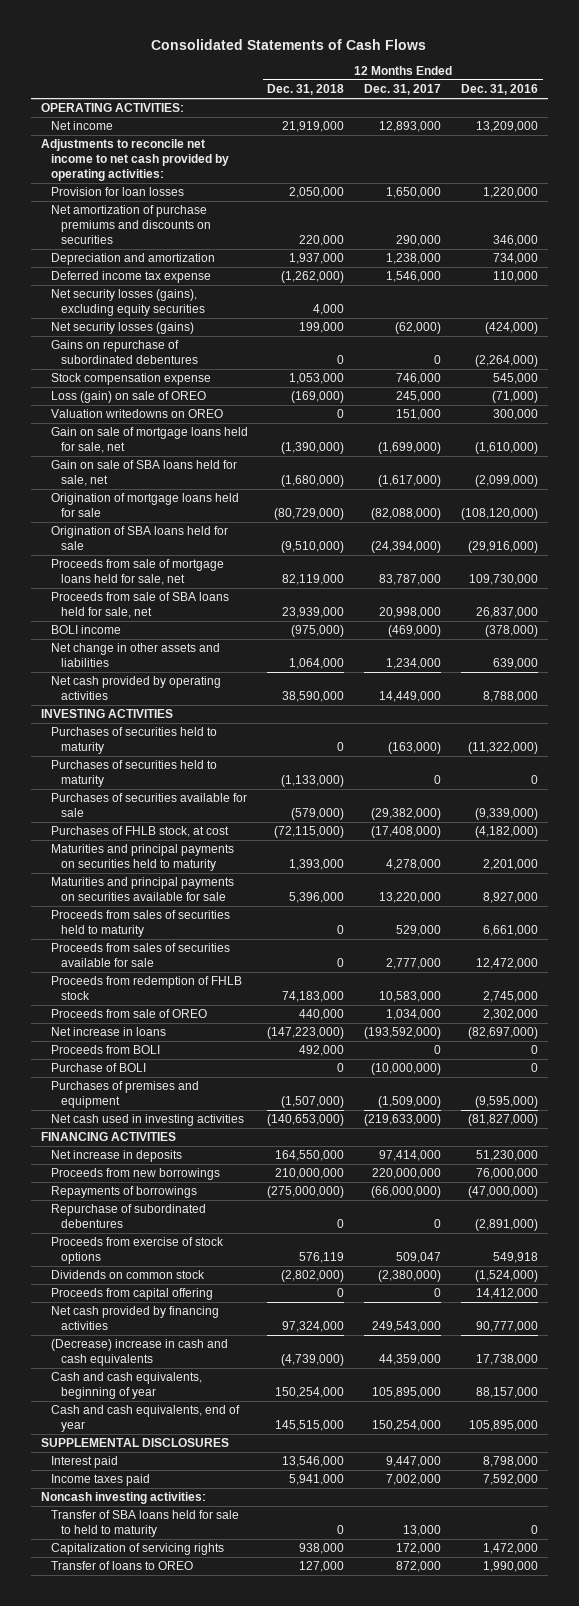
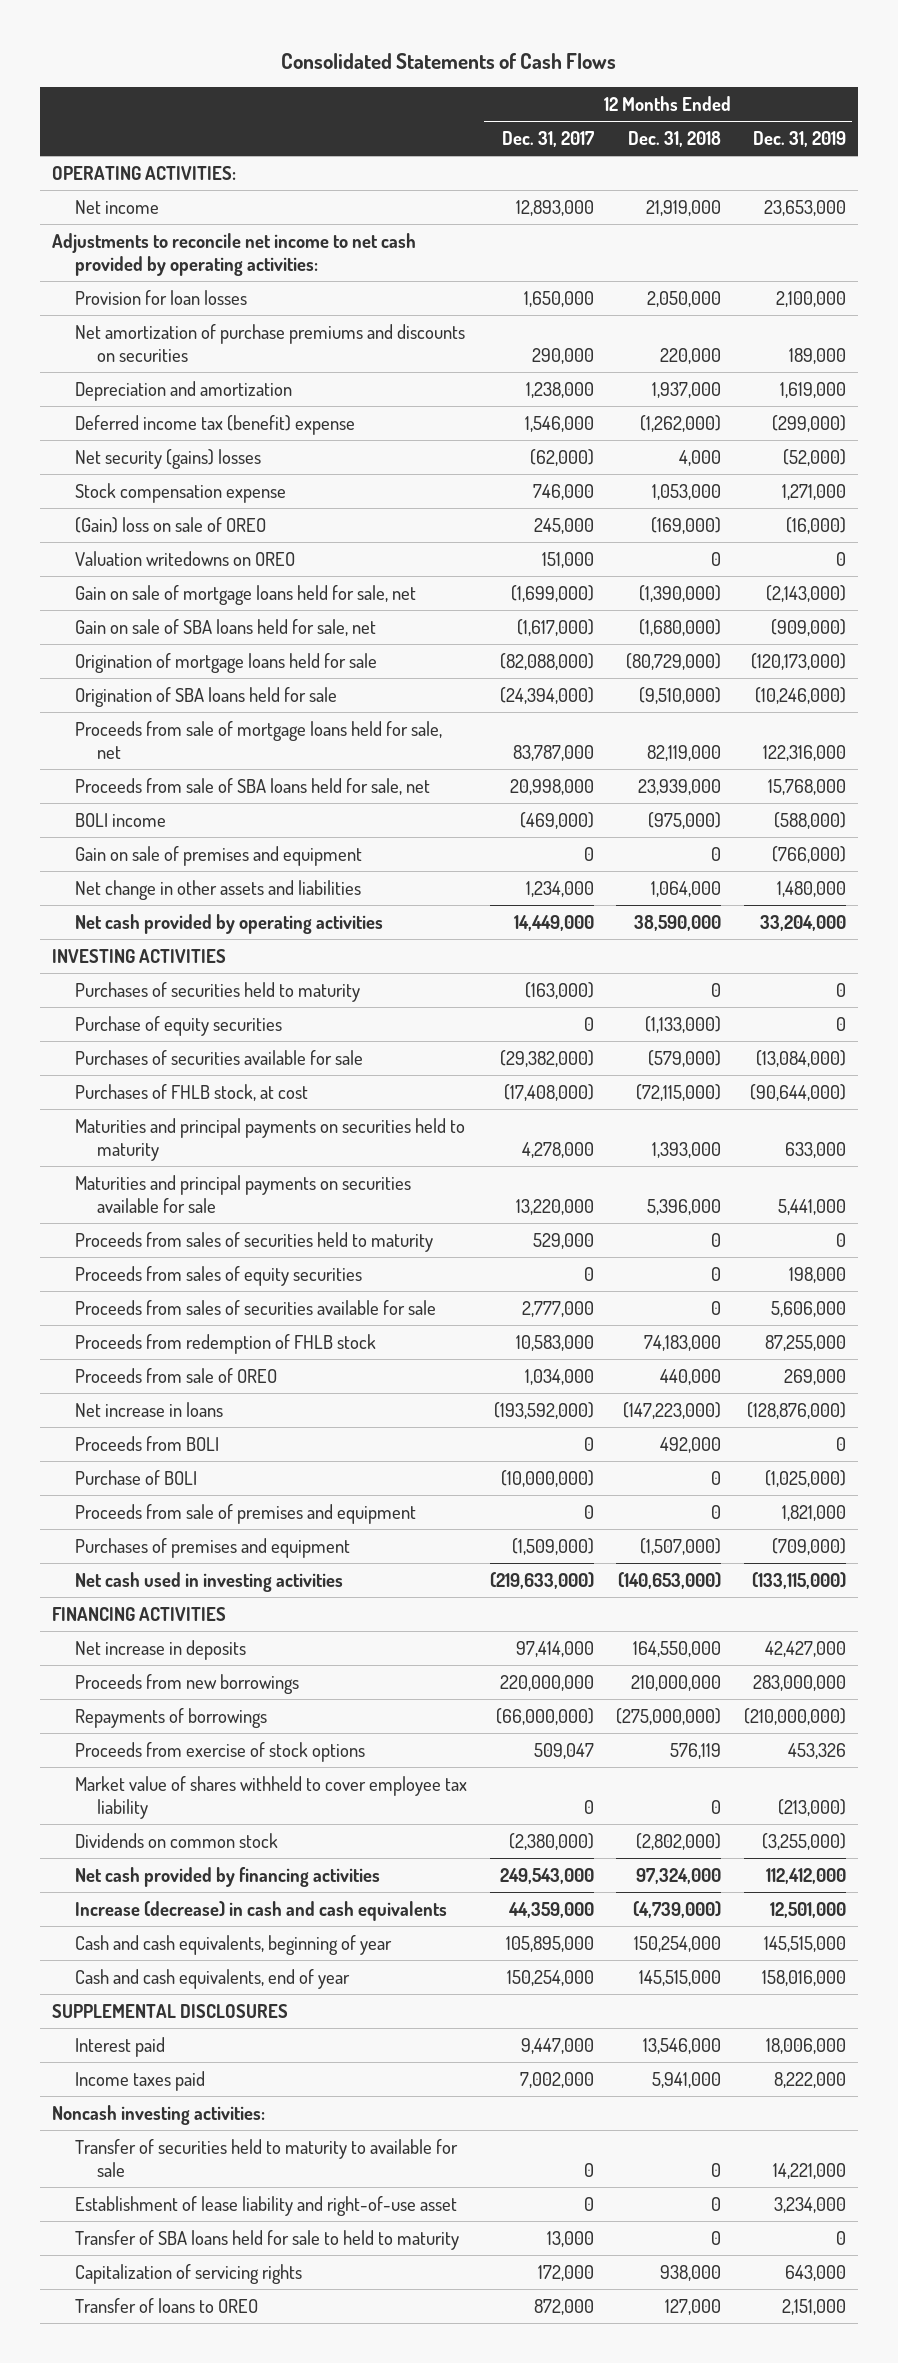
- | 12 Months Ended Dec. 31, 2018 | 12 Months Ended Dec. 31, 2017 | 12 Months Ended Dec. 31, 2016
+ | 12 Months Ended Dec. 31, 2017 | 12 Months Ended Dec. 31, 2018 | 12 Months Ended Dec. 31, 2019
- Deferred income tax expense | (1,262,000) | 1,546,000 | 110,000
- Net security losses (gains), excluding equity securities | 4,000 | |
- Net security losses (gains) | 199,000 | (62,000) | (424,000)
- Gains on repurchase of subordinated debentures | 0 | 0 | (2,264,000)
+ Deferred income tax (benefit) expense | 1,546,000 | (1,262,000) | (299,000)
+ Net security (gains) losses | (62,000) | 4,000 | (52,000)
- Loss (gain) on sale of OREO | (169,000) | 245,000 | (71,000)
+ (Gain) loss on sale of OREO | 245,000 | (169,000) | (16,000)
+ Gain on sale of premises and equipment | 0 | 0 | (766,000)
- Purchases of securities held to maturity | (1,133,000) | 0 | 0
+ Purchase of equity securities | 0 | (1,133,000) | 0
+ Proceeds from sales of equity securities | 0 | 0 | 198,000
+ Proceeds from sale of premises and equipment | 0 | 0 | 1,821,000
- Repurchase of subordinated debentures | 0 | 0 | (2,891,000)
+ Market value of shares withheld to cover employee tax liability | 0 | 0 | (213,000)
- Proceeds from capital offering | 0 | 0 | 14,412,000
- (Decrease) increase in cash and cash equivalents | (4,739,000) | 44,359,000 | 17,738,000
+ Increase (decrease) in cash and cash equivalents | 44,359,000 | (4,739,000) | 12,501,000
+ Transfer of securities held to maturity to available for sale | 0 | 0 | 14,221,000
+ Establishment of lease liability and right-of-use asset | 0 | 0 | 3,234,000

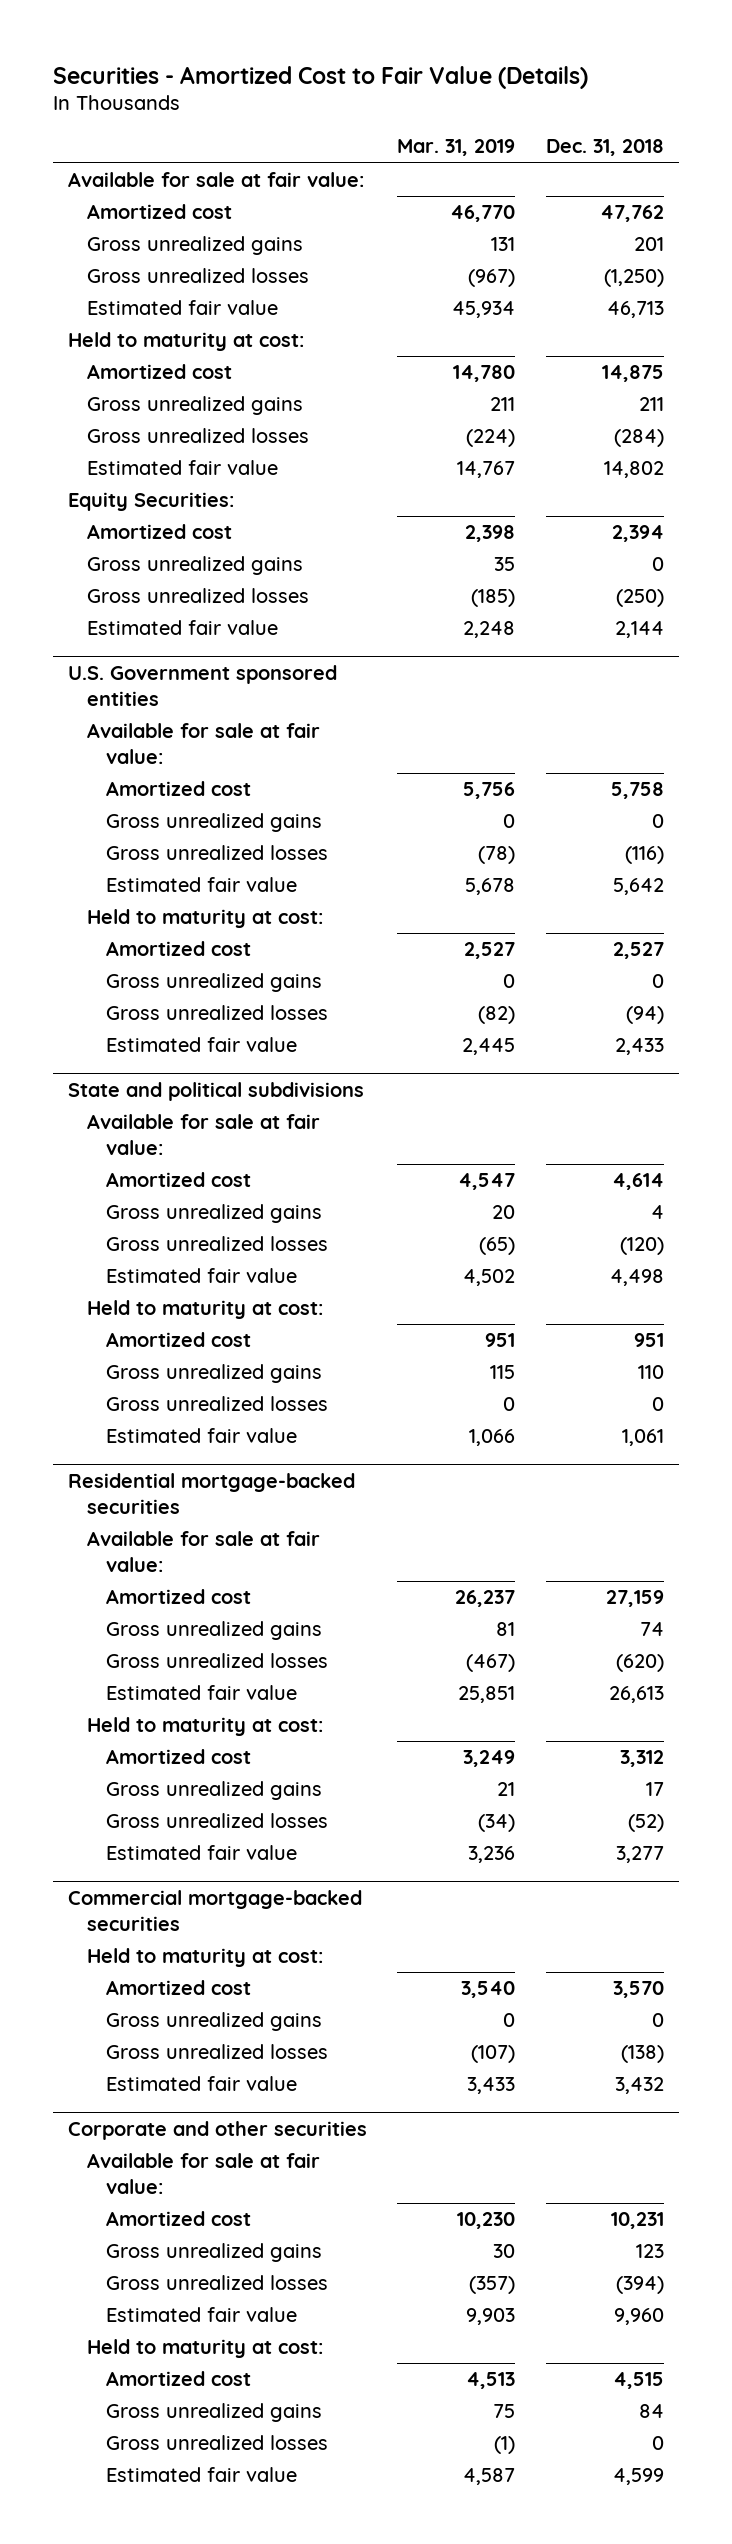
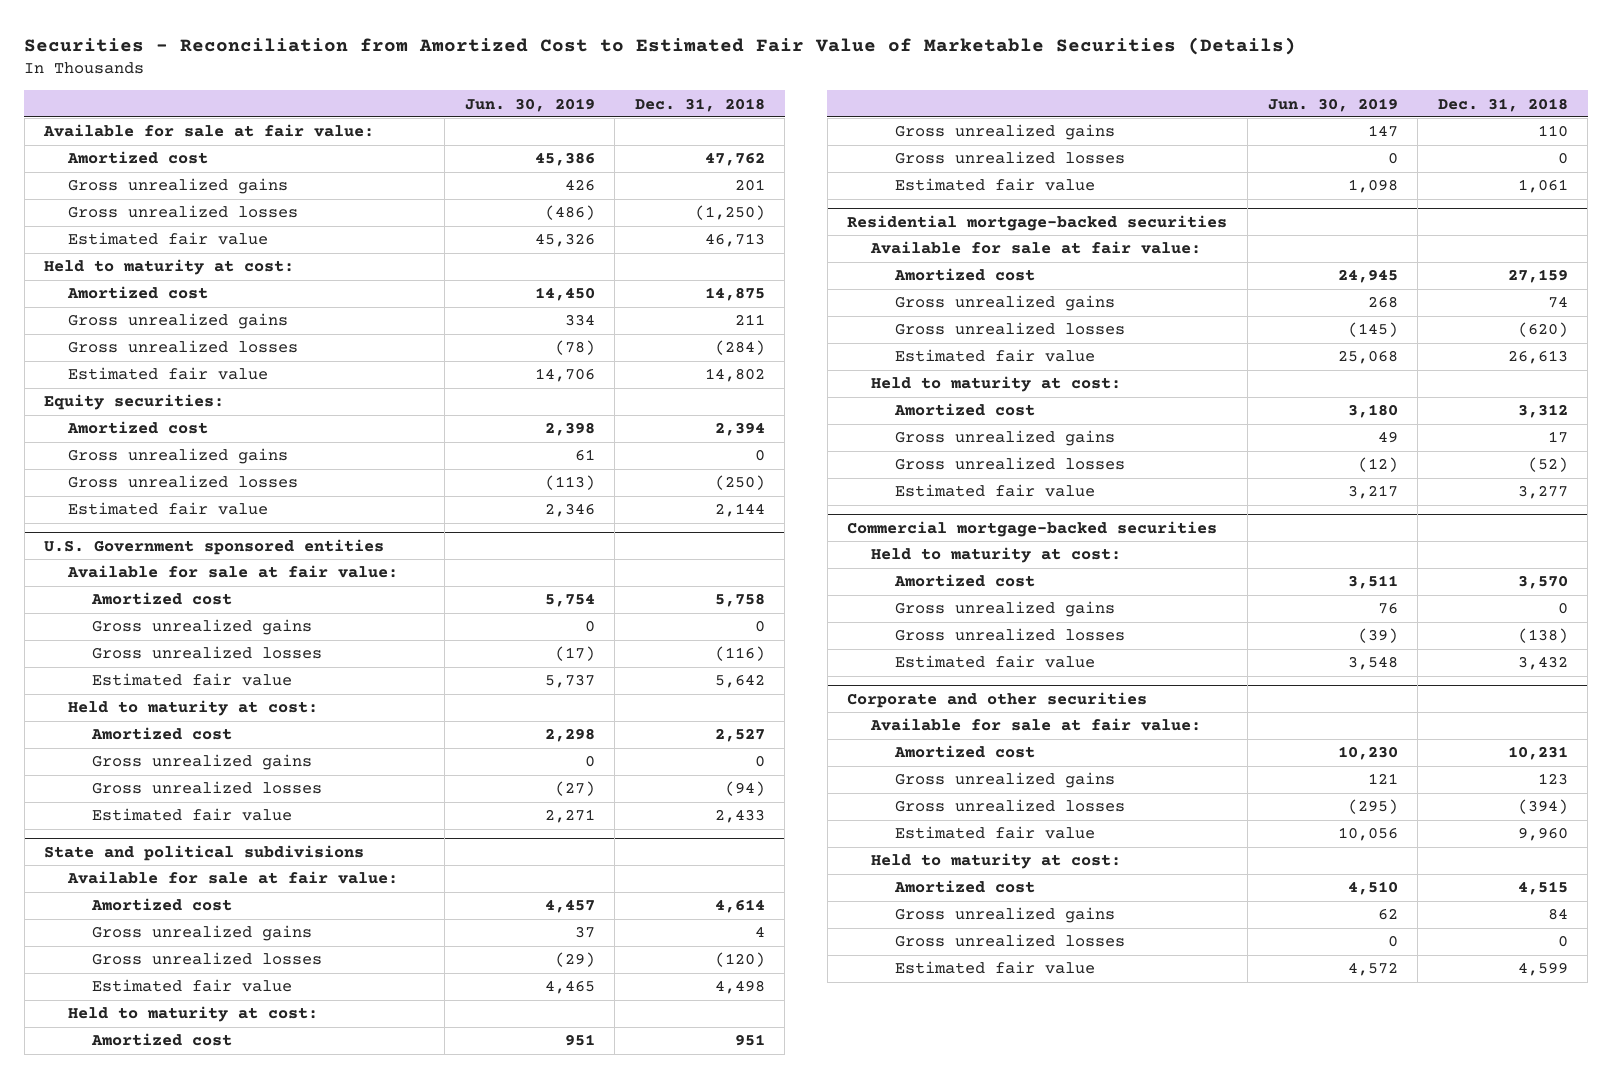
- Securities - Amortized Cost to Fair Value (Details)
+ Securities - Reconciliation from Amortized Cost to Estimated Fair Value of Marketable Securities (Details)
- | Mar. 31, 2019 | Dec. 31, 2018
+ | Jun. 30, 2019 | Dec. 31, 2018
- Equity Securities:
+ Equity securities:

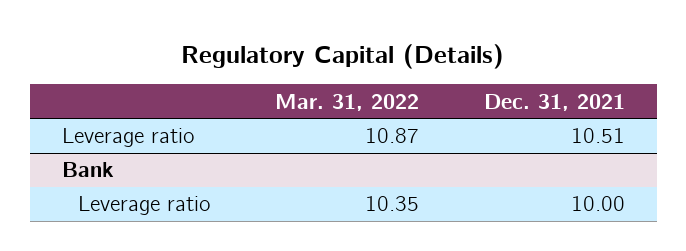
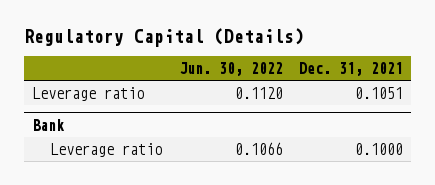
- | Mar. 31, 2022 | Dec. 31, 2021
+ | Jun. 30, 2022 | Dec. 31, 2021
- Leverage ratio | 10.87 | 10.51
+ Leverage ratio | 0.1120 | 0.1051
@ Bank
- Leverage ratio | 10.35 | 10.00
+ Leverage ratio | 0.1066 | 0.1000

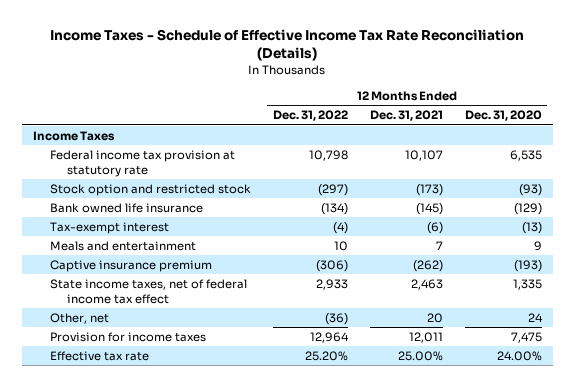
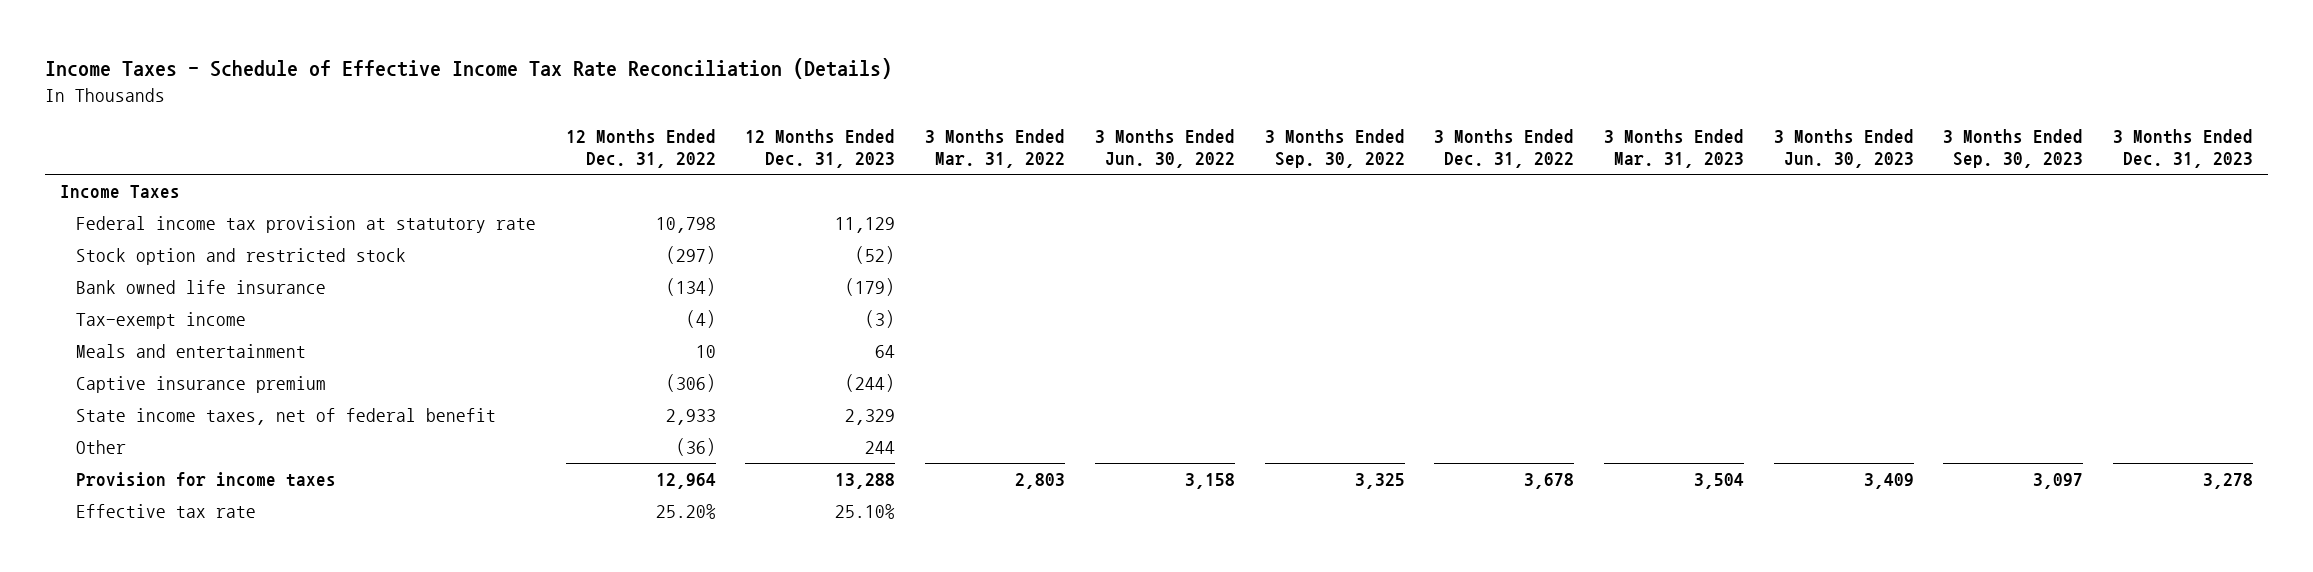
- | 12 Months Ended Dec. 31, 2022 | 12 Months Ended Dec. 31, 2021 | 12 Months Ended Dec. 31, 2020
+ | 12 Months Ended Dec. 31, 2022 | 12 Months Ended Dec. 31, 2023 | 3 Months Ended Mar. 31, 2022 | 3 Months Ended Jun. 30, 2022 | 3 Months Ended Sep. 30, 2022 | 3 Months Ended Dec. 31, 2022 | 3 Months Ended Mar. 31, 2023 | 3 Months Ended Jun. 30, 2023 | 3 Months Ended Sep. 30, 2023 | 3 Months Ended Dec. 31, 2023
- Tax-exempt interest | (4) | (6) | (13)
+ Tax-exempt income | (4) | (3) | | | | | | | |
- State income taxes, net of federal income tax effect | 2,933 | 2,463 | 1,335
- Other, net | (36) | 20 | 24
+ State income taxes, net of federal benefit | 2,933 | 2,329 | | | | | | | |
+ Other | (36) | 244 | | | | | | | |

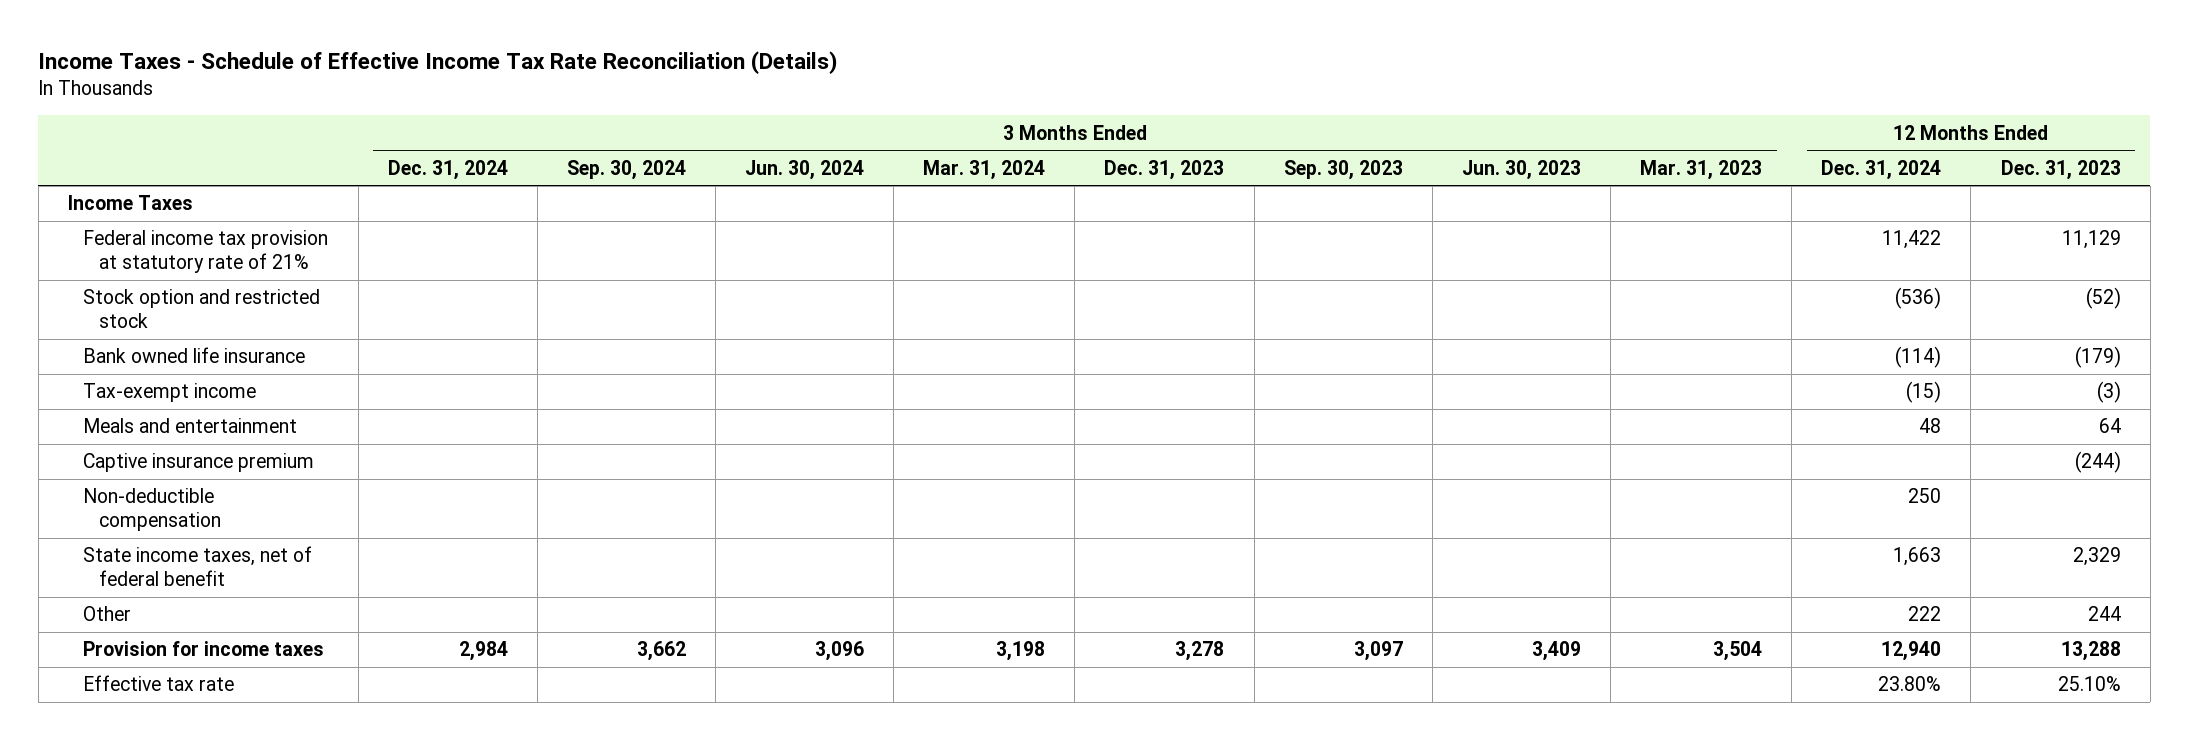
- | 12 Months Ended Dec. 31, 2022 | 12 Months Ended Dec. 31, 2023 | 3 Months Ended Mar. 31, 2022 | 3 Months Ended Jun. 30, 2022 | 3 Months Ended Sep. 30, 2022 | 3 Months Ended Dec. 31, 2022 | 3 Months Ended Mar. 31, 2023 | 3 Months Ended Jun. 30, 2023 | 3 Months Ended Sep. 30, 2023 | 3 Months Ended Dec. 31, 2023
+ | 3 Months Ended Dec. 31, 2024 | 3 Months Ended Sep. 30, 2024 | 3 Months Ended Jun. 30, 2024 | 3 Months Ended Mar. 31, 2024 | 3 Months Ended Dec. 31, 2023 | 3 Months Ended Sep. 30, 2023 | 3 Months Ended Jun. 30, 2023 | 3 Months Ended Mar. 31, 2023 | 12 Months Ended Dec. 31, 2024 | 12 Months Ended Dec. 31, 2023
- Federal income tax provision at statutory rate | 10,798 | 11,129 | | | | | | | |
+ Federal income tax provision at statutory rate of 21% | | | | | | | | | 11,422 | 11,129
+ Non-deductible compensation | | | | | | | | | 250 |

